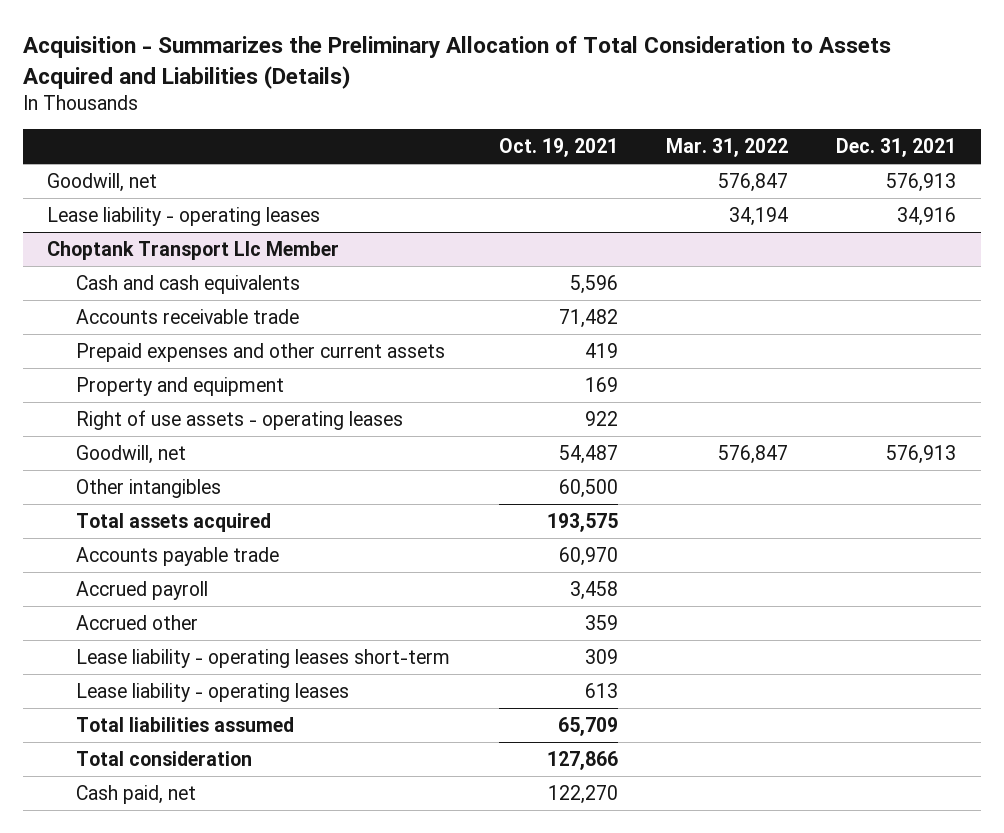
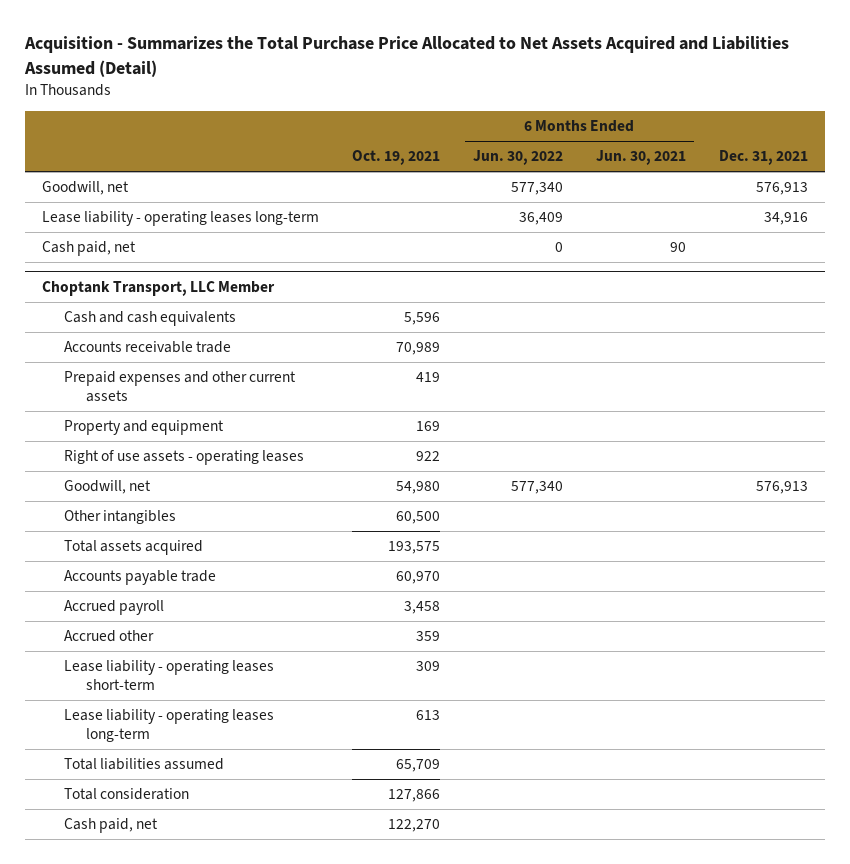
- Acquisition - Summarizes the Preliminary Allocation of Total Consideration to Assets Acquired and Liabilities (Details)
+ Acquisition - Summarizes the Total Purchase Price Allocated to Net Assets Acquired and Liabilities Assumed (Detail)
- | Oct. 19, 2021 | Mar. 31, 2022 | Dec. 31, 2021
+ | Oct. 19, 2021 | 6 Months Ended Jun. 30, 2022 | 6 Months Ended Jun. 30, 2021 | Dec. 31, 2021
- Lease liability - operating leases | | 34,194 | 34,916
- Choptank Transport Llc Member
+ Lease liability - operating leases long-term | | 36,409 | | 34,916
+ Cash paid, net | | 0 | 90 |
+ Choptank Transport, LLC Member
- Accounts receivable trade | 71,482 | |
+ Accounts receivable trade | 70,989 | | |
- Goodwill, net | 54,487 | 576,847 | 576,913
+ Goodwill, net | 54,980 | 577,340 | | 576,913
- Lease liability - operating leases | 613 | |
+ Lease liability - operating leases long-term | 613 | | |

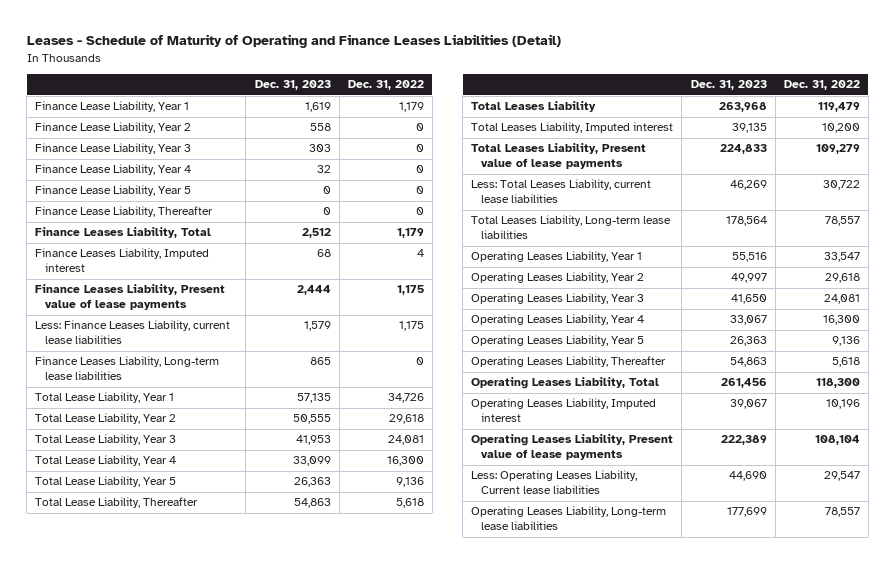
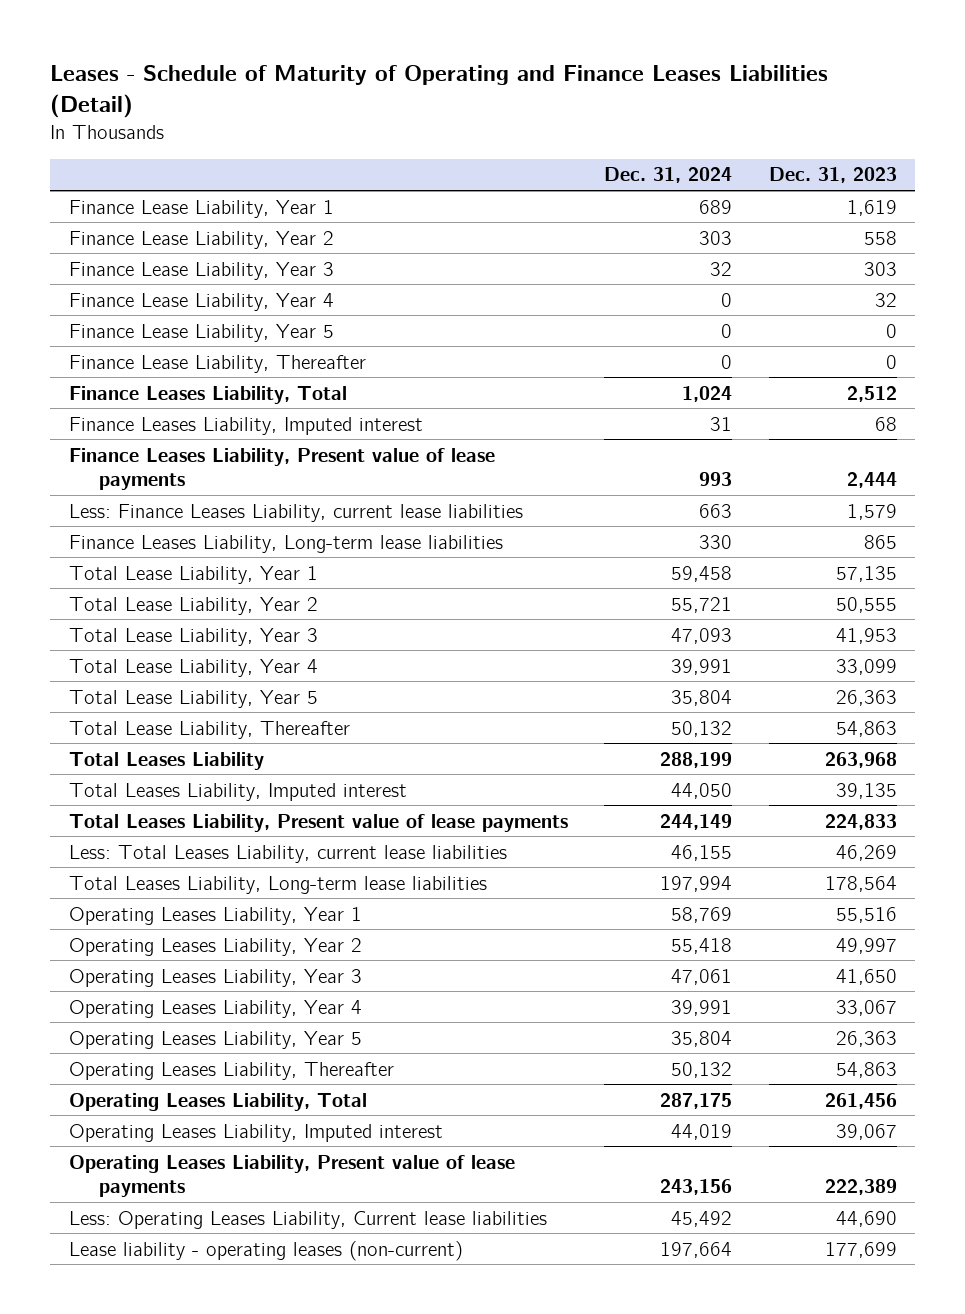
- | Dec. 31, 2023 | Dec. 31, 2022
+ | Dec. 31, 2024 | Dec. 31, 2023
- Operating Leases Liability, Long-term lease liabilities | 177,699 | 78,557
+ Lease liability - operating leases (non-current) | 197,664 | 177,699

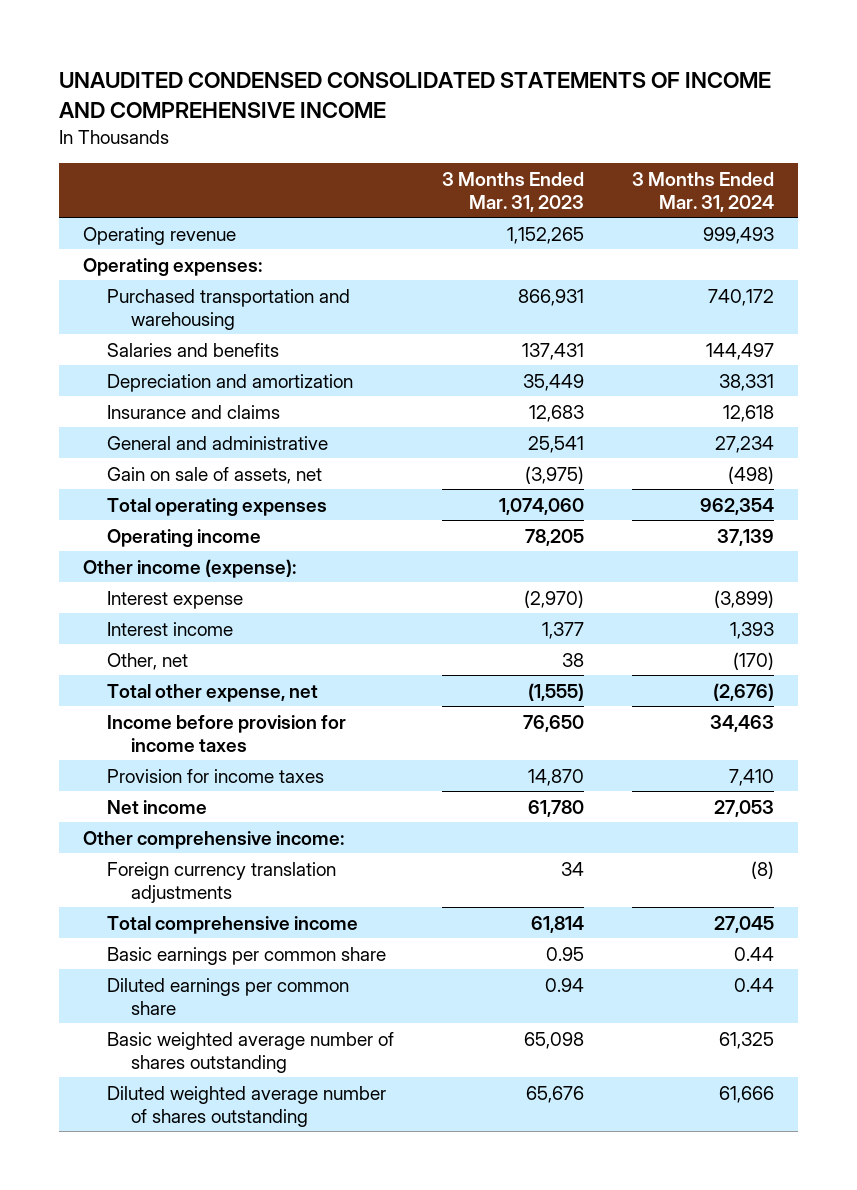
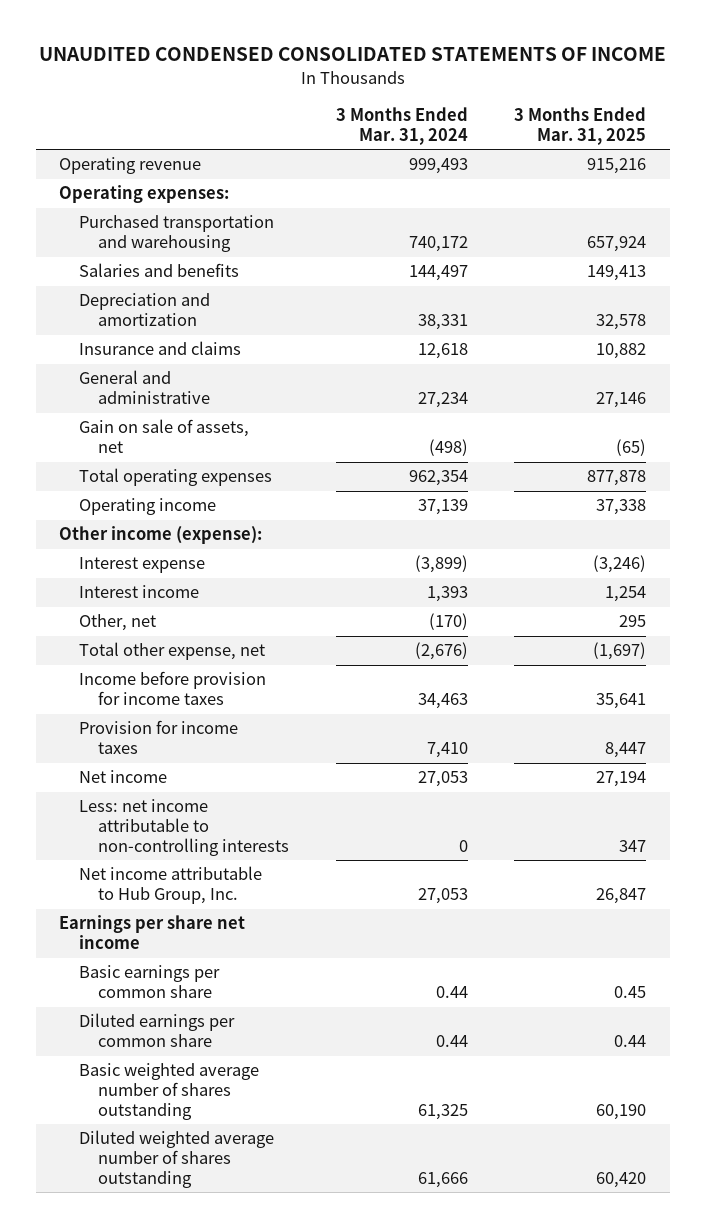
- UNAUDITED CONDENSED CONSOLIDATED STATEMENTS OF INCOME AND COMPREHENSIVE INCOME
+ UNAUDITED CONDENSED CONSOLIDATED STATEMENTS OF INCOME
- | 3 Months Ended Mar. 31, 2023 | 3 Months Ended Mar. 31, 2024
+ | 3 Months Ended Mar. 31, 2024 | 3 Months Ended Mar. 31, 2025
- Other comprehensive income:
- Foreign currency translation adjustments | 34 | (8)
- Total comprehensive income | 61,814 | 27,045
+ Less: net income attributable to non-controlling interests | 0 | 347
+ Net income attributable to Hub Group, Inc. | 27,053 | 26,847
+ Earnings per share net income

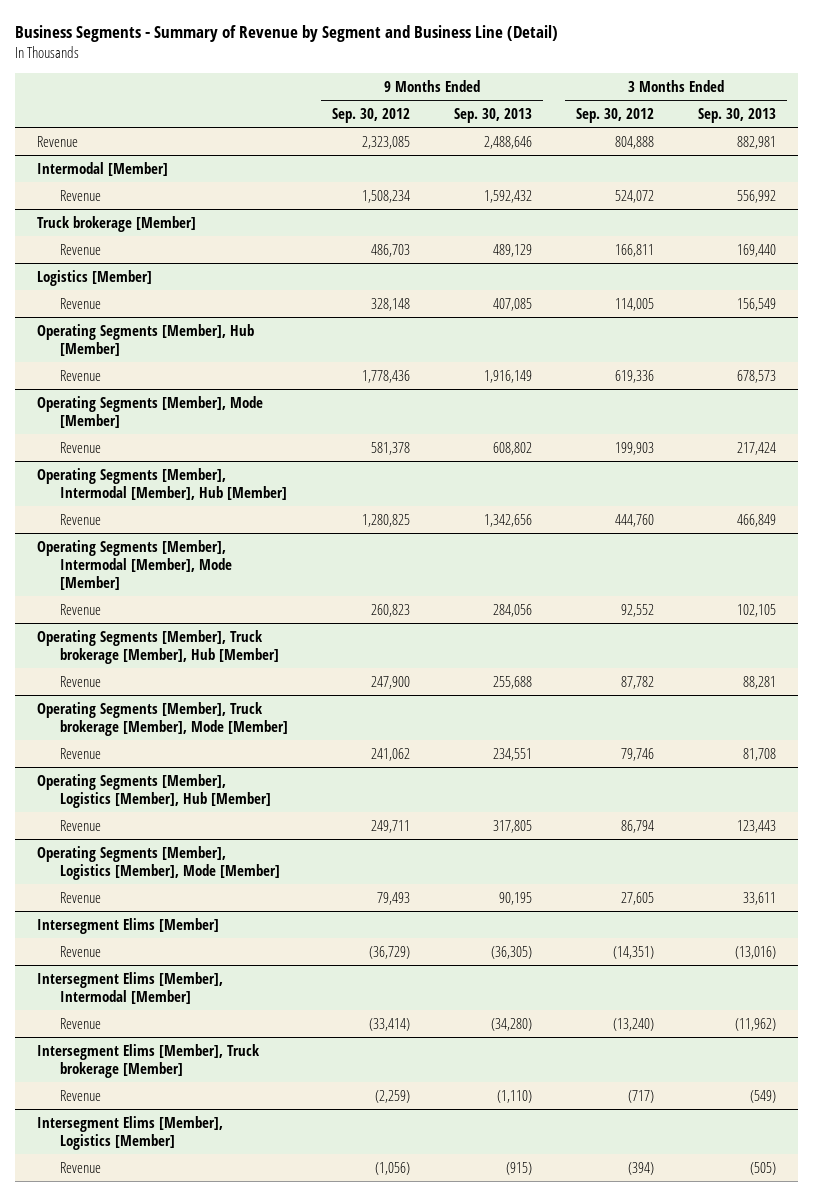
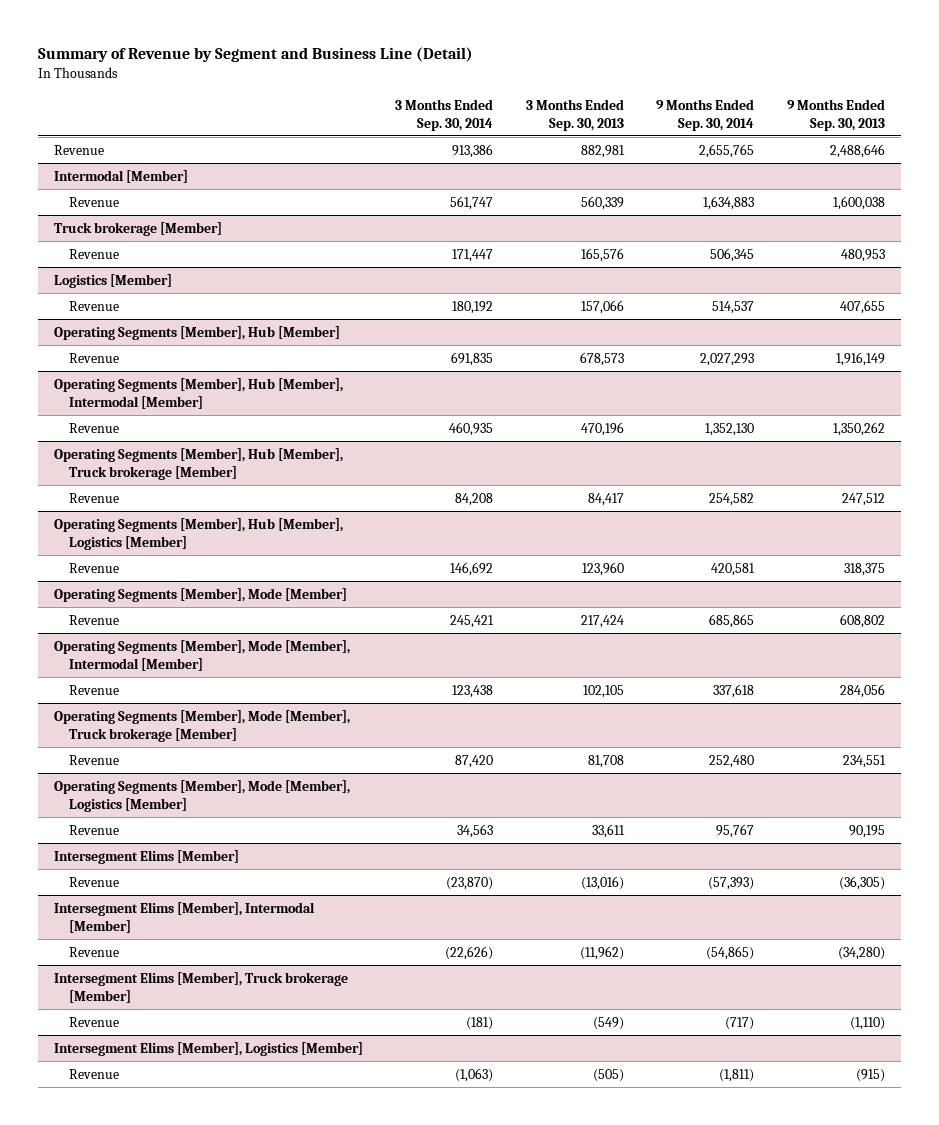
- Business Segments - Summary of Revenue by Segment and Business Line (Detail)
+ Summary of Revenue by Segment and Business Line (Detail)
- | 9 Months Ended Sep. 30, 2012 | 9 Months Ended Sep. 30, 2013 | 3 Months Ended Sep. 30, 2012 | 3 Months Ended Sep. 30, 2013
+ | 3 Months Ended Sep. 30, 2014 | 3 Months Ended Sep. 30, 2013 | 9 Months Ended Sep. 30, 2014 | 9 Months Ended Sep. 30, 2013
@ Intermodal [Member]
- Revenue | 1,508,234 | 1,592,432 | 524,072 | 556,992
+ Revenue | 561,747 | 560,339 | 1,634,883 | 1,600,038
@ Truck brokerage [Member]
- Revenue | 486,703 | 489,129 | 166,811 | 169,440
+ Revenue | 171,447 | 165,576 | 506,345 | 480,953
@ Logistics [Member]
- Revenue | 328,148 | 407,085 | 114,005 | 156,549
+ Revenue | 180,192 | 157,066 | 514,537 | 407,655
+ Operating Segments [Member], Hub [Member], Intermodal [Member]
+ Revenue | 460,935 | 470,196 | 1,352,130 | 1,350,262
+ Operating Segments [Member], Hub [Member], Truck brokerage [Member]
+ Revenue | 84,208 | 84,417 | 254,582 | 247,512
+ Operating Segments [Member], Hub [Member], Logistics [Member]
+ Revenue | 146,692 | 123,960 | 420,581 | 318,375
- Operating Segments [Member], Intermodal [Member], Hub [Member]
- Revenue | 1,280,825 | 1,342,656 | 444,760 | 466,849
- Operating Segments [Member], Intermodal [Member], Mode [Member]
+ Operating Segments [Member], Mode [Member], Intermodal [Member]
- Operating Segments [Member], Truck brokerage [Member], Hub [Member]
- Revenue | 247,900 | 255,688 | 87,782 | 88,281
- Operating Segments [Member], Truck brokerage [Member], Mode [Member]
+ Operating Segments [Member], Mode [Member], Truck brokerage [Member]
- Operating Segments [Member], Logistics [Member], Hub [Member]
- Revenue | 249,711 | 317,805 | 86,794 | 123,443
- Operating Segments [Member], Logistics [Member], Mode [Member]
+ Operating Segments [Member], Mode [Member], Logistics [Member]

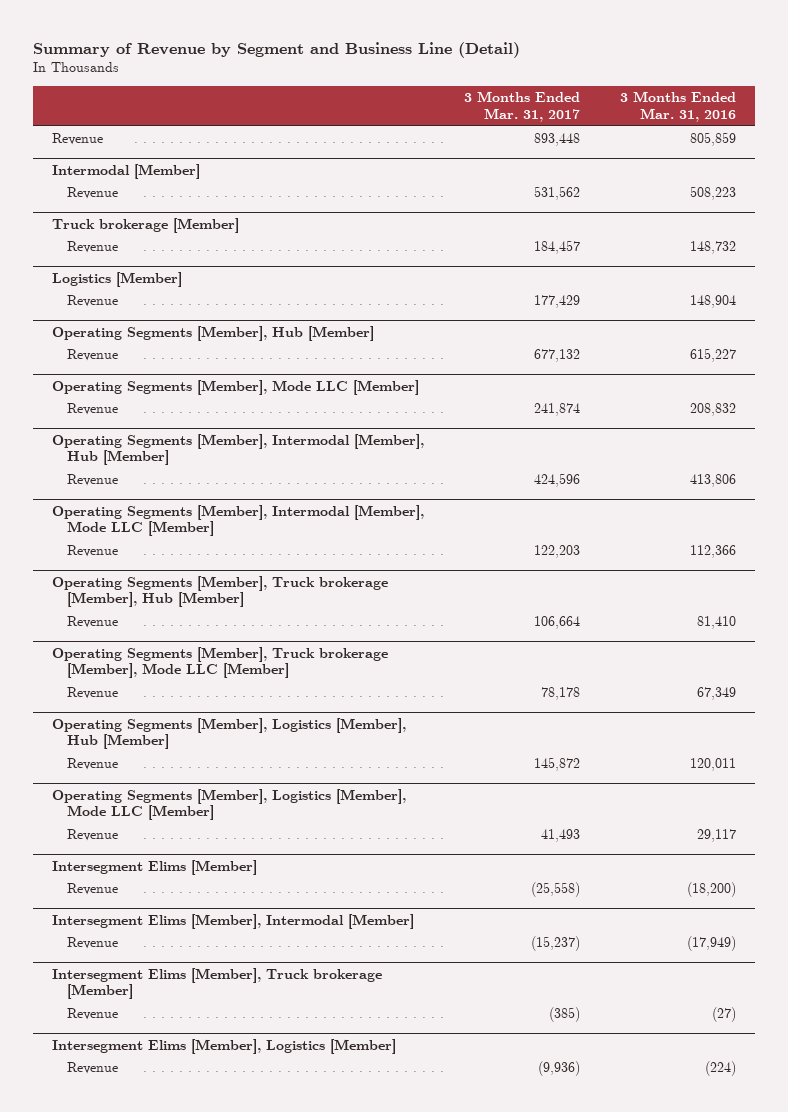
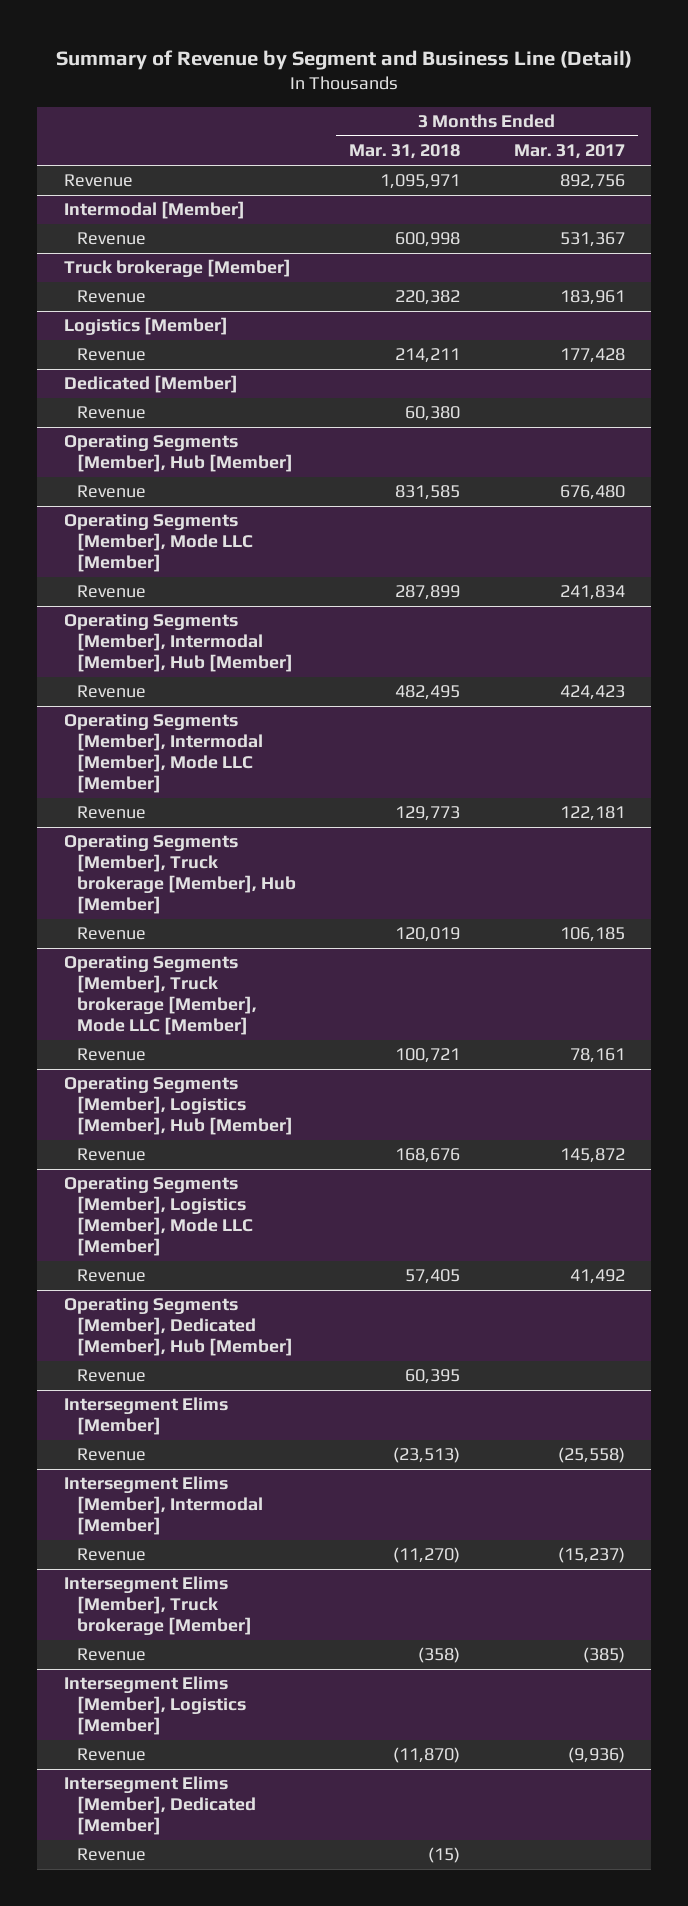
- | 3 Months Ended Mar. 31, 2017 | 3 Months Ended Mar. 31, 2016
+ | 3 Months Ended Mar. 31, 2018 | 3 Months Ended Mar. 31, 2017
- Revenue | 893,448 | 805,859
+ Revenue | 1,095,971 | 892,756
@ Intermodal [Member]
- Revenue | 531,562 | 508,223
+ Revenue | 600,998 | 531,367
@ Truck brokerage [Member]
- Revenue | 184,457 | 148,732
+ Revenue | 220,382 | 183,961
@ Logistics [Member]
- Revenue | 177,429 | 148,904
+ Revenue | 214,211 | 177,428
+ Dedicated [Member]
+ Revenue | 60,380 |
@ Operating Segments [Member], Hub [Member]
- Revenue | 677,132 | 615,227
+ Revenue | 831,585 | 676,480
@ Operating Segments [Member], Mode LLC [Member]
- Revenue | 241,874 | 208,832
+ Revenue | 287,899 | 241,834
@ Operating Segments [Member], Intermodal [Member], Hub [Member]
- Revenue | 424,596 | 413,806
+ Revenue | 482,495 | 424,423
@ Operating Segments [Member], Intermodal [Member], Mode LLC [Member]
- Revenue | 122,203 | 112,366
+ Revenue | 129,773 | 122,181
@ Operating Segments [Member], Truck brokerage [Member], Hub [Member]
- Revenue | 106,664 | 81,410
+ Revenue | 120,019 | 106,185
@ Operating Segments [Member], Truck brokerage [Member], Mode LLC [Member]
- Revenue | 78,178 | 67,349
+ Revenue | 100,721 | 78,161
@ Operating Segments [Member], Logistics [Member], Mode LLC [Member]
- Revenue | 41,493 | 29,117
+ Revenue | 57,405 | 41,492
+ Operating Segments [Member], Dedicated [Member], Hub [Member]
+ Revenue | 60,395 |
+ Intersegment Elims [Member], Dedicated [Member]
+ Revenue | (15) |

